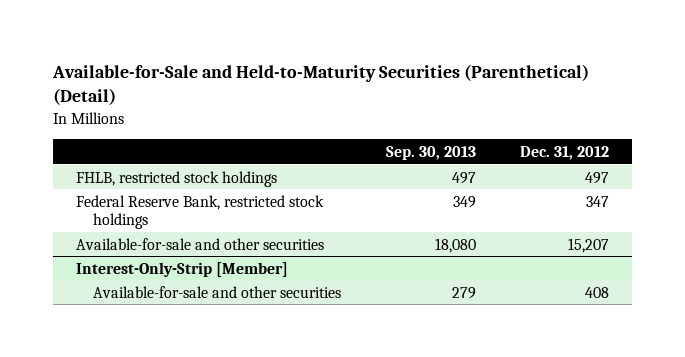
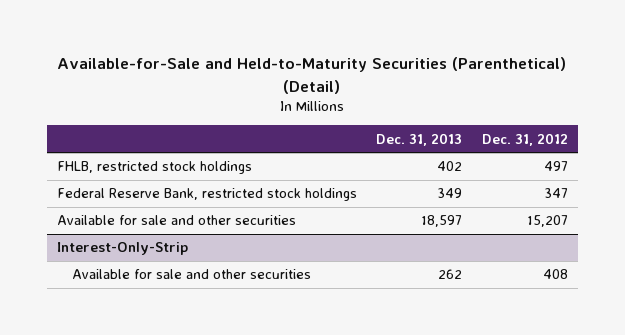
- | Sep. 30, 2013 | Dec. 31, 2012
+ | Dec. 31, 2013 | Dec. 31, 2012
- Available-for-sale and other securities | 18,080 | 15,207
- Interest-Only-Strip [Member]
- Available-for-sale and other securities | 279 | 408
+ Available for sale and other securities | 18,597 | 15,207
+ Interest-Only-Strip
+ Available for sale and other securities | 262 | 408

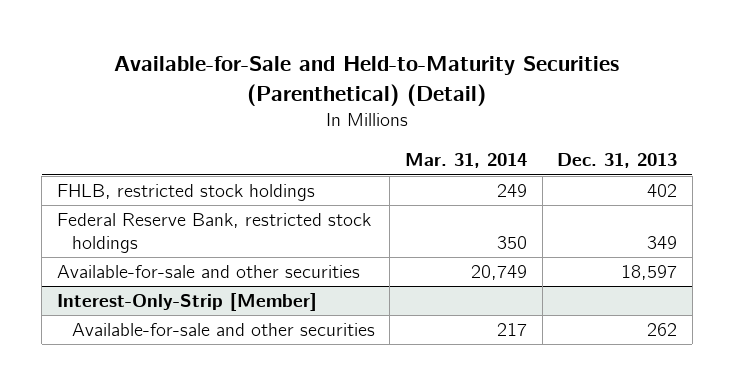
- | Dec. 31, 2013 | Dec. 31, 2012
+ | Mar. 31, 2014 | Dec. 31, 2013
- Available for sale and other securities | 18,597 | 15,207
- Interest-Only-Strip
- Available for sale and other securities | 262 | 408
+ Available-for-sale and other securities | 20,749 | 18,597
+ Interest-Only-Strip [Member]
+ Available-for-sale and other securities | 217 | 262

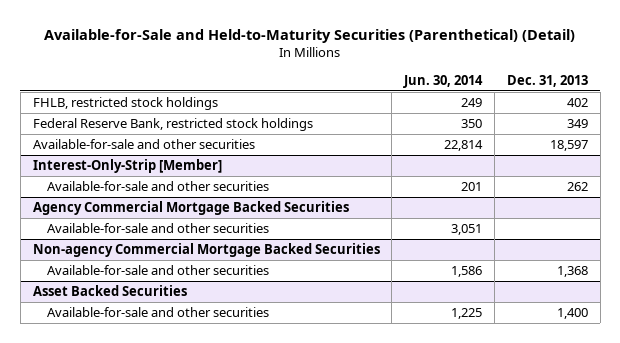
- | Mar. 31, 2014 | Dec. 31, 2013
+ | Jun. 30, 2014 | Dec. 31, 2013
+ Agency Commercial Mortgage Backed Securities
+ Available-for-sale and other securities | 3,051 |
+ Non-agency Commercial Mortgage Backed Securities
+ Available-for-sale and other securities | 1,586 | 1,368
+ Asset Backed Securities
+ Available-for-sale and other securities | 1,225 | 1,400

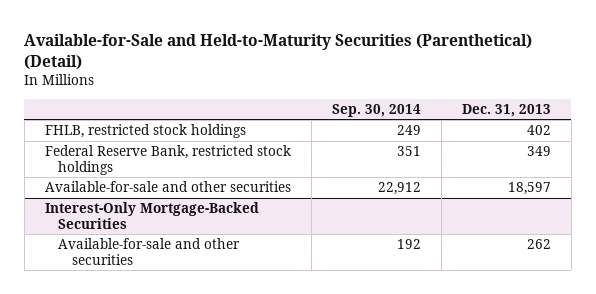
- | Jun. 30, 2014 | Dec. 31, 2013
+ | Sep. 30, 2014 | Dec. 31, 2013
- Interest-Only-Strip [Member]
+ Interest-Only Mortgage-Backed Securities
- Agency Commercial Mortgage Backed Securities
- Available-for-sale and other securities | 3,051 |
- Non-agency Commercial Mortgage Backed Securities
- Available-for-sale and other securities | 1,586 | 1,368
- Asset Backed Securities
- Available-for-sale and other securities | 1,225 | 1,400

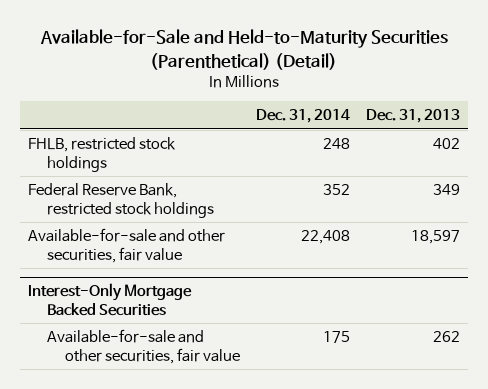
- | Sep. 30, 2014 | Dec. 31, 2013
+ | Dec. 31, 2014 | Dec. 31, 2013
- Available-for-sale and other securities | 22,912 | 18,597
- Interest-Only Mortgage-Backed Securities
- Available-for-sale and other securities | 192 | 262
+ Available-for-sale and other securities, fair value | 22,408 | 18,597
+ Interest-Only Mortgage Backed Securities
+ Available-for-sale and other securities, fair value | 175 | 262

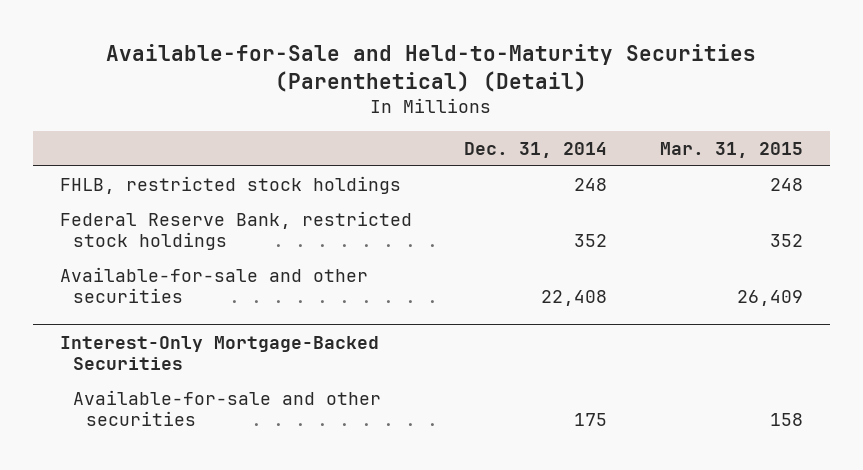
- | Dec. 31, 2014 | Dec. 31, 2013
+ | Dec. 31, 2014 | Mar. 31, 2015
- Available-for-sale and other securities, fair value | 22,408 | 18,597
- Interest-Only Mortgage Backed Securities
- Available-for-sale and other securities, fair value | 175 | 262
+ Available-for-sale and other securities | 22,408 | 26,409
+ Interest-Only Mortgage-Backed Securities
+ Available-for-sale and other securities | 175 | 158

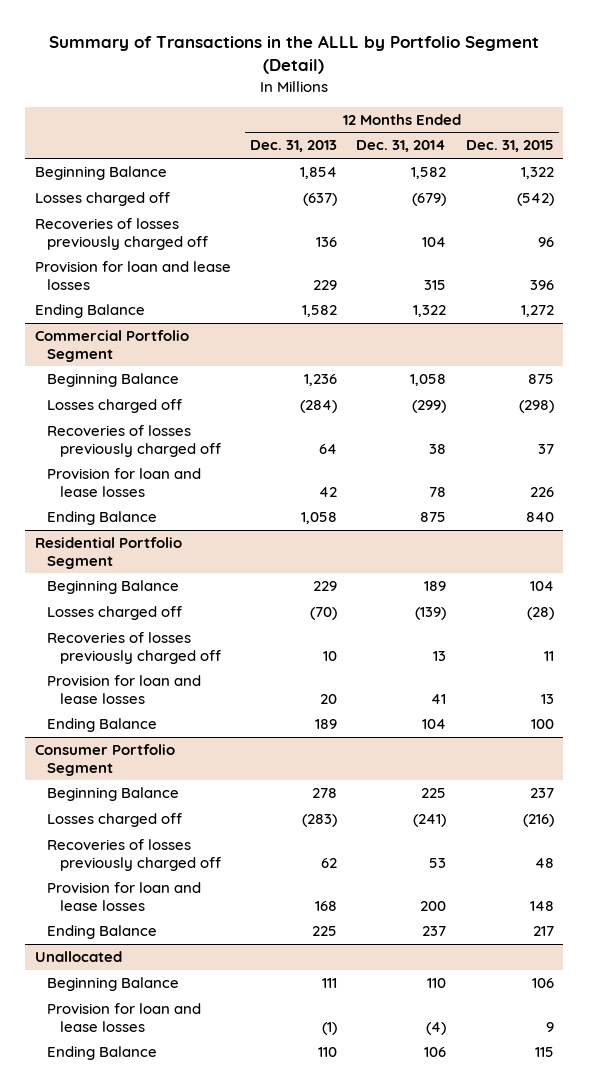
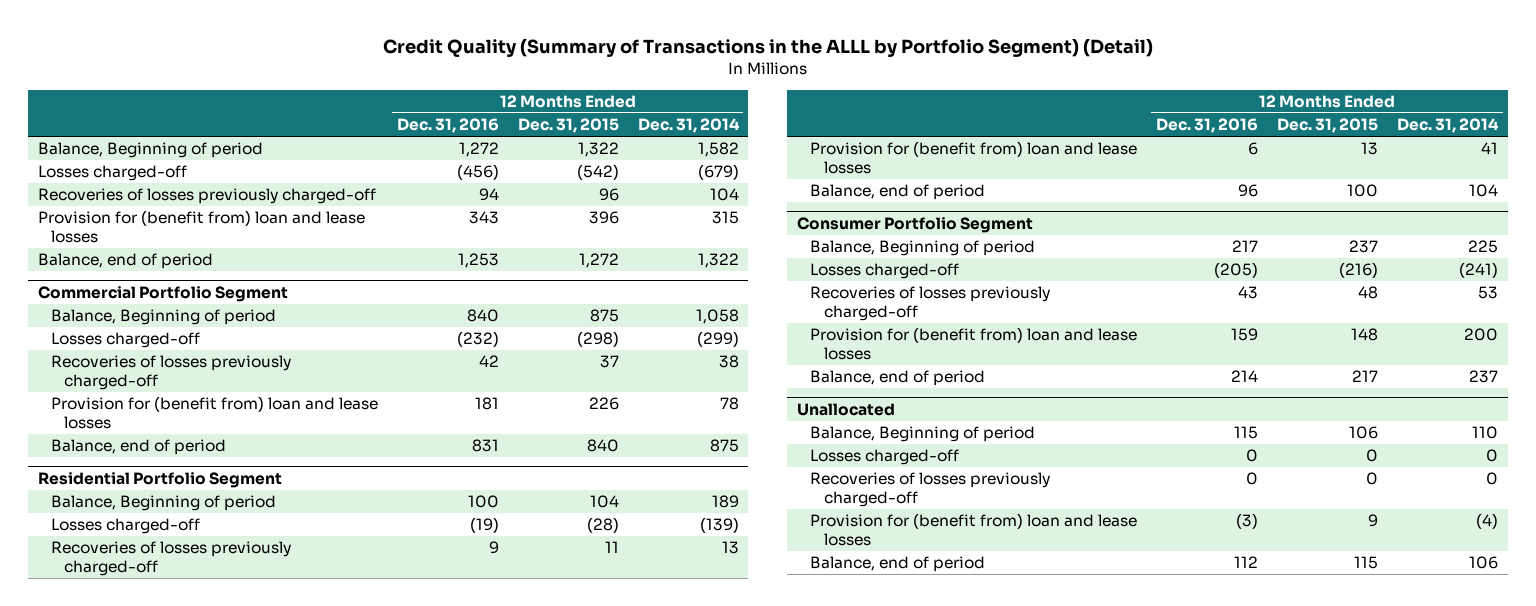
- Summary of Transactions in the ALLL by Portfolio Segment (Detail)
+ Credit Quality (Summary of Transactions in the ALLL by Portfolio Segment) (Detail)
- | 12 Months Ended Dec. 31, 2013 | 12 Months Ended Dec. 31, 2014 | 12 Months Ended Dec. 31, 2015
+ | 12 Months Ended Dec. 31, 2016 | 12 Months Ended Dec. 31, 2015 | 12 Months Ended Dec. 31, 2014
- Beginning Balance | 1,854 | 1,582 | 1,322
- Losses charged off | (637) | (679) | (542)
- Recoveries of losses previously charged off | 136 | 104 | 96
- Provision for loan and lease losses | 229 | 315 | 396
- Ending Balance | 1,582 | 1,322 | 1,272
+ Balance, Beginning of period | 1,272 | 1,322 | 1,582
+ Losses charged-off | (456) | (542) | (679)
+ Recoveries of losses previously charged-off | 94 | 96 | 104
+ Provision for (benefit from) loan and lease losses | 343 | 396 | 315
+ Balance, end of period | 1,253 | 1,272 | 1,322
@ Commercial Portfolio Segment
- Beginning Balance | 1,236 | 1,058 | 875
- Losses charged off | (284) | (299) | (298)
- Recoveries of losses previously charged off | 64 | 38 | 37
- Provision for loan and lease losses | 42 | 78 | 226
- Ending Balance | 1,058 | 875 | 840
+ Balance, Beginning of period | 840 | 875 | 1,058
+ Losses charged-off | (232) | (298) | (299)
+ Recoveries of losses previously charged-off | 42 | 37 | 38
+ Provision for (benefit from) loan and lease losses | 181 | 226 | 78
+ Balance, end of period | 831 | 840 | 875
@ Residential Portfolio Segment
- Beginning Balance | 229 | 189 | 104
- Losses charged off | (70) | (139) | (28)
- Recoveries of losses previously charged off | 10 | 13 | 11
- Provision for loan and lease losses | 20 | 41 | 13
- Ending Balance | 189 | 104 | 100
+ Balance, Beginning of period | 100 | 104 | 189
+ Losses charged-off | (19) | (28) | (139)
+ Recoveries of losses previously charged-off | 9 | 11 | 13
+ Provision for (benefit from) loan and lease losses | 6 | 13 | 41
+ Balance, end of period | 96 | 100 | 104
@ Consumer Portfolio Segment
- Beginning Balance | 278 | 225 | 237
- Losses charged off | (283) | (241) | (216)
- Recoveries of losses previously charged off | 62 | 53 | 48
- Provision for loan and lease losses | 168 | 200 | 148
- Ending Balance | 225 | 237 | 217
+ Balance, Beginning of period | 217 | 237 | 225
+ Losses charged-off | (205) | (216) | (241)
+ Recoveries of losses previously charged-off | 43 | 48 | 53
+ Provision for (benefit from) loan and lease losses | 159 | 148 | 200
+ Balance, end of period | 214 | 217 | 237
@ Unallocated
- Beginning Balance | 111 | 110 | 106
- Provision for loan and lease losses | (1) | (4) | 9
- Ending Balance | 110 | 106 | 115
+ Balance, Beginning of period | 115 | 106 | 110
+ Losses charged-off | 0 | 0 | 0
+ Recoveries of losses previously charged-off | 0 | 0 | 0
+ Provision for (benefit from) loan and lease losses | (3) | 9 | (4)
+ Balance, end of period | 112 | 115 | 106

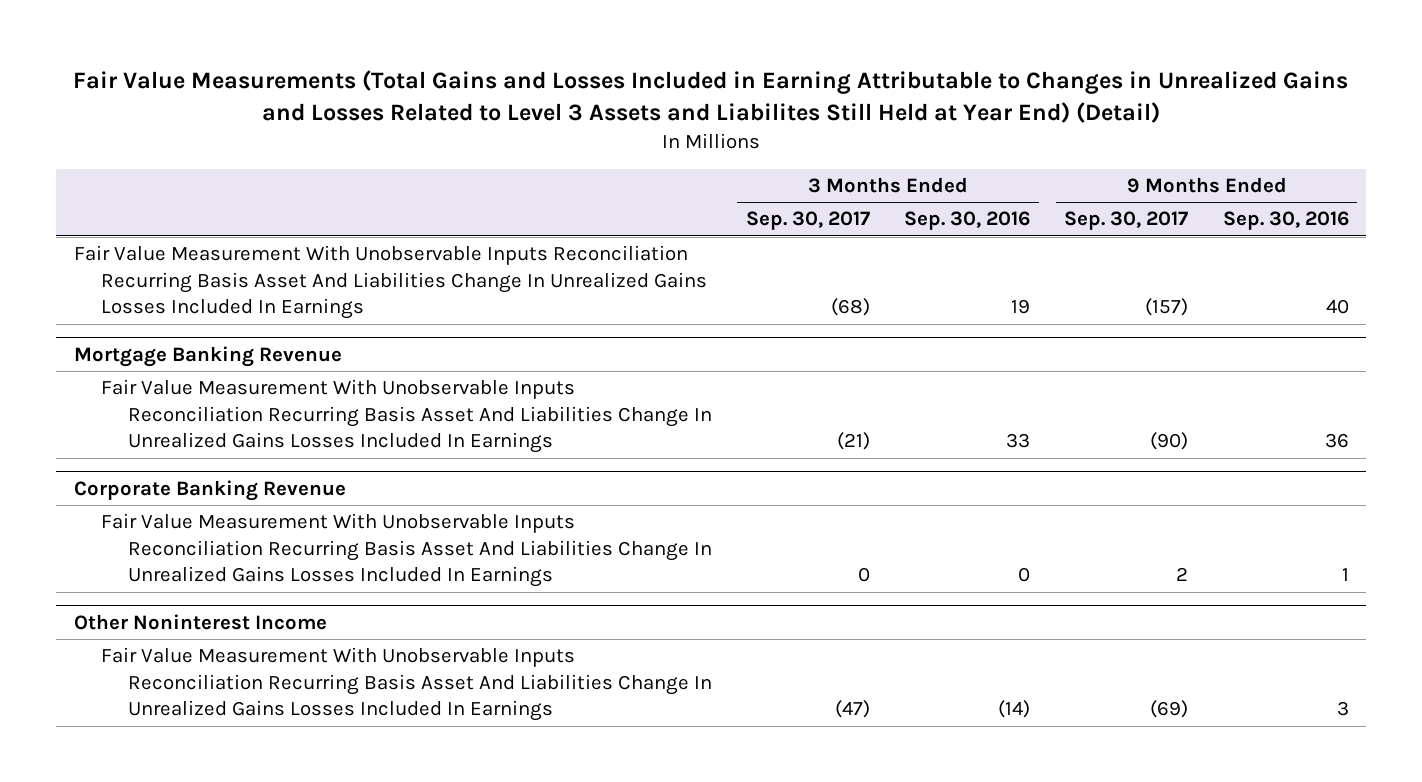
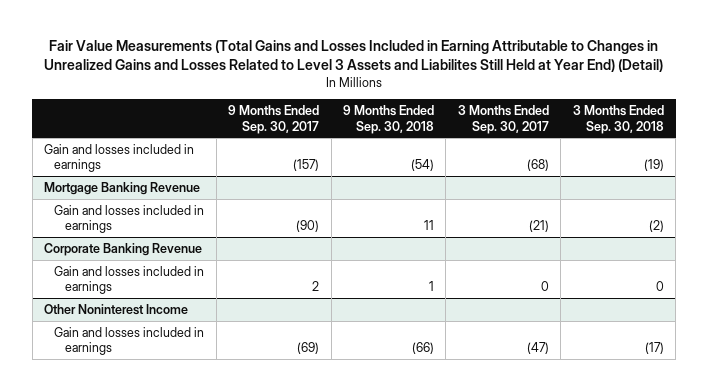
- | 3 Months Ended Sep. 30, 2017 | 3 Months Ended Sep. 30, 2016 | 9 Months Ended Sep. 30, 2017 | 9 Months Ended Sep. 30, 2016
+ | 9 Months Ended Sep. 30, 2017 | 9 Months Ended Sep. 30, 2018 | 3 Months Ended Sep. 30, 2017 | 3 Months Ended Sep. 30, 2018
- Fair Value Measurement With Unobservable Inputs Reconciliation Recurring Basis Asset And Liabilities Change In Unrealized Gains Losses Included In Earnings | (68) | 19 | (157) | 40
+ Gain and losses included in earnings | (157) | (54) | (68) | (19)
@ Mortgage Banking Revenue
- Fair Value Measurement With Unobservable Inputs Reconciliation Recurring Basis Asset And Liabilities Change In Unrealized Gains Losses Included In Earnings | (21) | 33 | (90) | 36
+ Gain and losses included in earnings | (90) | 11 | (21) | (2)
@ Corporate Banking Revenue
- Fair Value Measurement With Unobservable Inputs Reconciliation Recurring Basis Asset And Liabilities Change In Unrealized Gains Losses Included In Earnings | 0 | 0 | 2 | 1
+ Gain and losses included in earnings | 2 | 1 | 0 | 0
@ Other Noninterest Income
- Fair Value Measurement With Unobservable Inputs Reconciliation Recurring Basis Asset And Liabilities Change In Unrealized Gains Losses Included In Earnings | (47) | (14) | (69) | 3
+ Gain and losses included in earnings | (69) | (66) | (47) | (17)

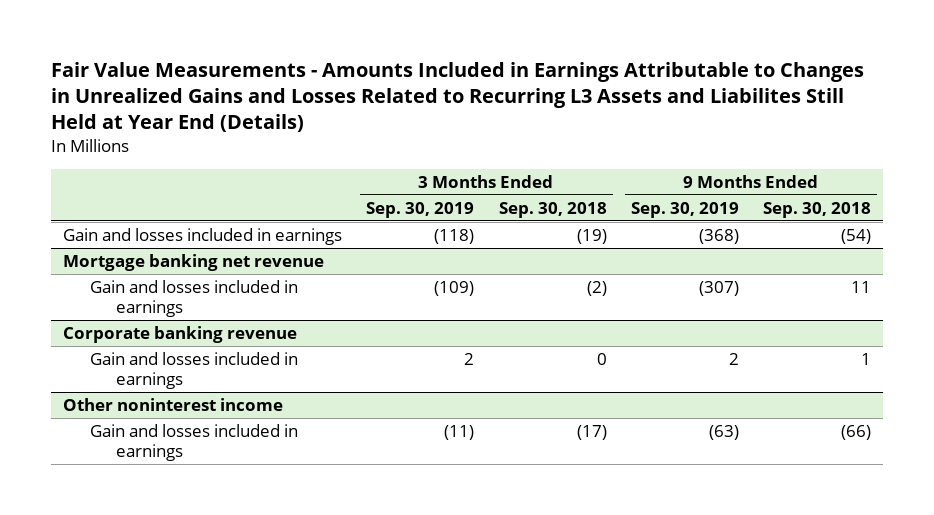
- Fair Value Measurements (Total Gains and Losses Included in Earning Attributable to Changes in Unrealized Gains and Losses Related to Level 3 Assets and Liabilites Still Held at Year End) (Detail)
+ Fair Value Measurements - Amounts Included in Earnings Attributable to Changes in Unrealized Gains and Losses Related to Recurring L3 Assets and Liabilites Still Held at Year End (Details)
- | 9 Months Ended Sep. 30, 2017 | 9 Months Ended Sep. 30, 2018 | 3 Months Ended Sep. 30, 2017 | 3 Months Ended Sep. 30, 2018
+ | 3 Months Ended Sep. 30, 2019 | 3 Months Ended Sep. 30, 2018 | 9 Months Ended Sep. 30, 2019 | 9 Months Ended Sep. 30, 2018
- Mortgage Banking Revenue
+ Mortgage banking net revenue
- Corporate Banking Revenue
+ Corporate banking revenue
- Other Noninterest Income
+ Other noninterest income

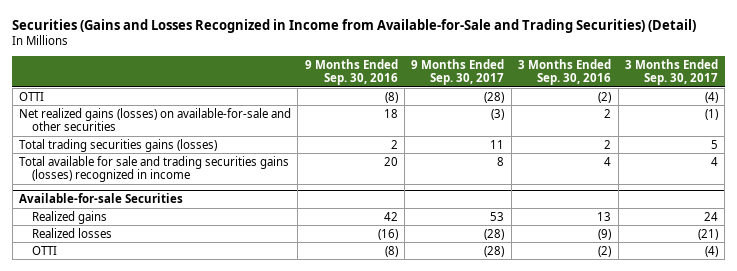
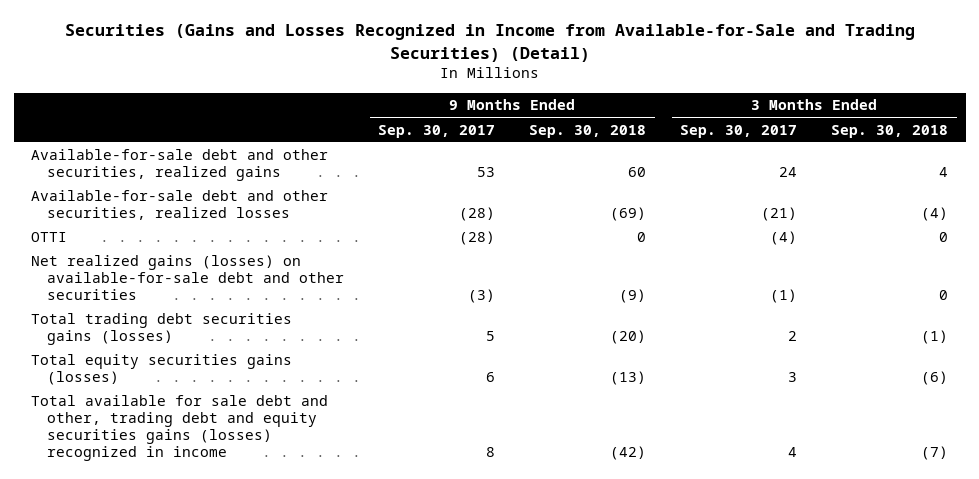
- | 9 Months Ended Sep. 30, 2016 | 9 Months Ended Sep. 30, 2017 | 3 Months Ended Sep. 30, 2016 | 3 Months Ended Sep. 30, 2017
+ | 9 Months Ended Sep. 30, 2017 | 9 Months Ended Sep. 30, 2018 | 3 Months Ended Sep. 30, 2017 | 3 Months Ended Sep. 30, 2018
- OTTI | (8) | (28) | (2) | (4)
- Net realized gains (losses) on available-for-sale and other securities | 18 | (3) | 2 | (1)
- Total trading securities gains (losses) | 2 | 11 | 2 | 5
- Total available for sale and trading securities gains (losses) recognized in income | 20 | 8 | 4 | 4
- Available-for-sale Securities
- Realized gains | 42 | 53 | 13 | 24
- Realized losses | (16) | (28) | (9) | (21)
+ Available-for-sale debt and other securities, realized gains | 53 | 60 | 24 | 4
+ Available-for-sale debt and other securities, realized losses | (28) | (69) | (21) | (4)
+ Net realized gains (losses) on available-for-sale debt and other securities | (3) | (9) | (1) | 0
+ Total trading debt securities gains (losses) | 5 | (20) | 2 | (1)
+ Total equity securities gains (losses) | 6 | (13) | 3 | (6)
+ Total available for sale debt and other, trading debt and equity securities gains (losses) recognized in income | 8 | (42) | 4 | (7)

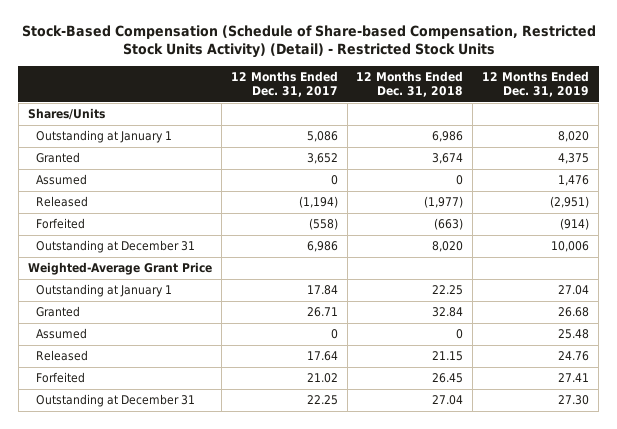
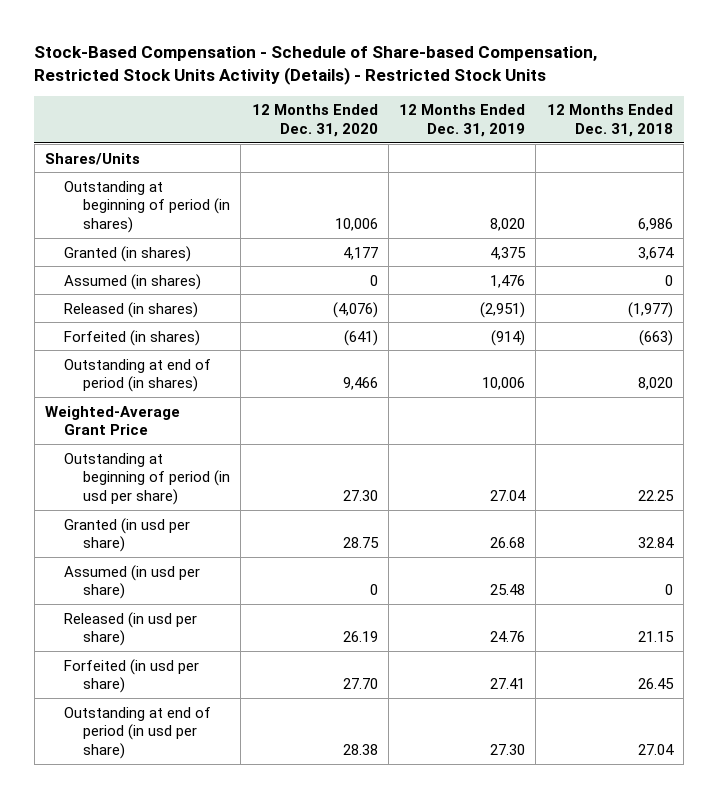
- Stock-Based Compensation (Schedule of Share-based Compensation, Restricted Stock Units Activity) (Detail) - Restricted Stock Units
+ Stock-Based Compensation - Schedule of Share-based Compensation, Restricted Stock Units Activity (Details) - Restricted Stock Units
- | 12 Months Ended Dec. 31, 2017 | 12 Months Ended Dec. 31, 2018 | 12 Months Ended Dec. 31, 2019
+ | 12 Months Ended Dec. 31, 2020 | 12 Months Ended Dec. 31, 2019 | 12 Months Ended Dec. 31, 2018
- Outstanding at January 1 | 5,086 | 6,986 | 8,020
- Granted | 3,652 | 3,674 | 4,375
- Assumed | 0 | 0 | 1,476
- Released | (1,194) | (1,977) | (2,951)
- Forfeited | (558) | (663) | (914)
- Outstanding at December 31 | 6,986 | 8,020 | 10,006
+ Outstanding at beginning of period (in shares) | 10,006 | 8,020 | 6,986
+ Granted (in shares) | 4,177 | 4,375 | 3,674
+ Assumed (in shares) | 0 | 1,476 | 0
+ Released (in shares) | (4,076) | (2,951) | (1,977)
+ Forfeited (in shares) | (641) | (914) | (663)
+ Outstanding at end of period (in shares) | 9,466 | 10,006 | 8,020
- Outstanding at January 1 | 17.84 | 22.25 | 27.04
- Granted | 26.71 | 32.84 | 26.68
- Assumed | 0 | 0 | 25.48
- Released | 17.64 | 21.15 | 24.76
- Forfeited | 21.02 | 26.45 | 27.41
- Outstanding at December 31 | 22.25 | 27.04 | 27.30
+ Outstanding at beginning of period (in usd per share) | 27.30 | 27.04 | 22.25
+ Granted (in usd per share) | 28.75 | 26.68 | 32.84
+ Assumed (in usd per share) | 0 | 25.48 | 0
+ Released (in usd per share) | 26.19 | 24.76 | 21.15
+ Forfeited (in usd per share) | 27.70 | 27.41 | 26.45
+ Outstanding at end of period (in usd per share) | 28.38 | 27.30 | 27.04

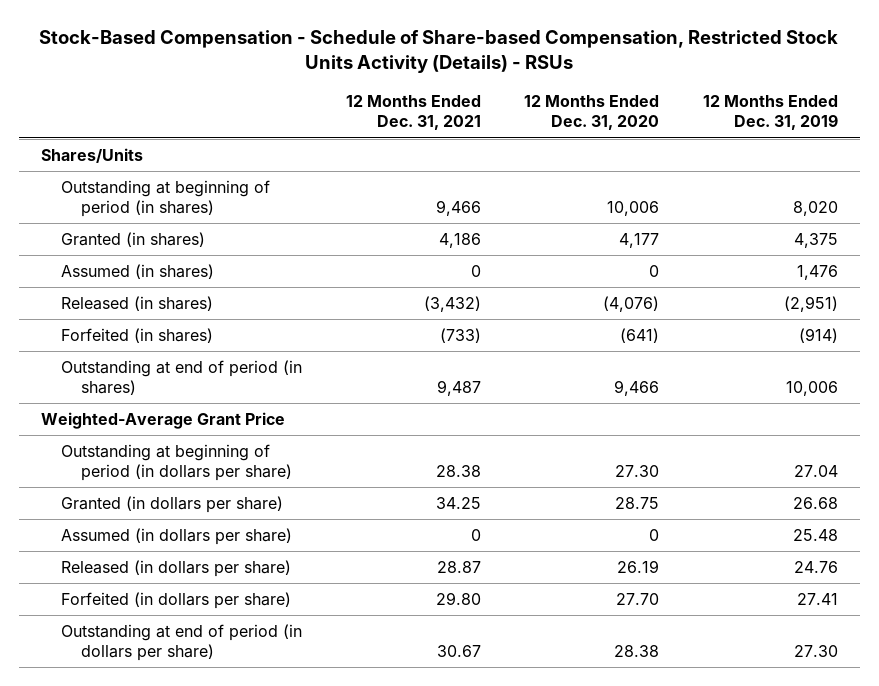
- Stock-Based Compensation - Schedule of Share-based Compensation, Restricted Stock Units Activity (Details) - Restricted Stock Units
+ Stock-Based Compensation - Schedule of Share-based Compensation, Restricted Stock Units Activity (Details) - RSUs
- | 12 Months Ended Dec. 31, 2020 | 12 Months Ended Dec. 31, 2019 | 12 Months Ended Dec. 31, 2018
+ | 12 Months Ended Dec. 31, 2021 | 12 Months Ended Dec. 31, 2020 | 12 Months Ended Dec. 31, 2019
- Outstanding at beginning of period (in usd per share) | 27.30 | 27.04 | 22.25
- Granted (in usd per share) | 28.75 | 26.68 | 32.84
- Assumed (in usd per share) | 0 | 25.48 | 0
- Released (in usd per share) | 26.19 | 24.76 | 21.15
- Forfeited (in usd per share) | 27.70 | 27.41 | 26.45
- Outstanding at end of period (in usd per share) | 28.38 | 27.30 | 27.04
+ Outstanding at beginning of period (in dollars per share) | 28.38 | 27.30 | 27.04
+ Granted (in dollars per share) | 34.25 | 28.75 | 26.68
+ Assumed (in dollars per share) | 0 | 0 | 25.48
+ Released (in dollars per share) | 28.87 | 26.19 | 24.76
+ Forfeited (in dollars per share) | 29.80 | 27.70 | 27.41
+ Outstanding at end of period (in dollars per share) | 30.67 | 28.38 | 27.30

